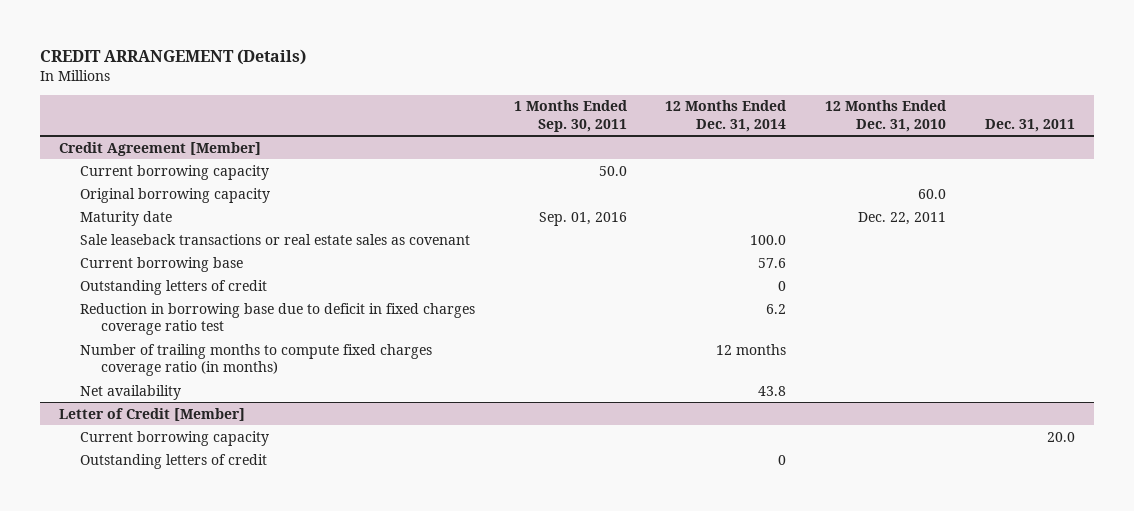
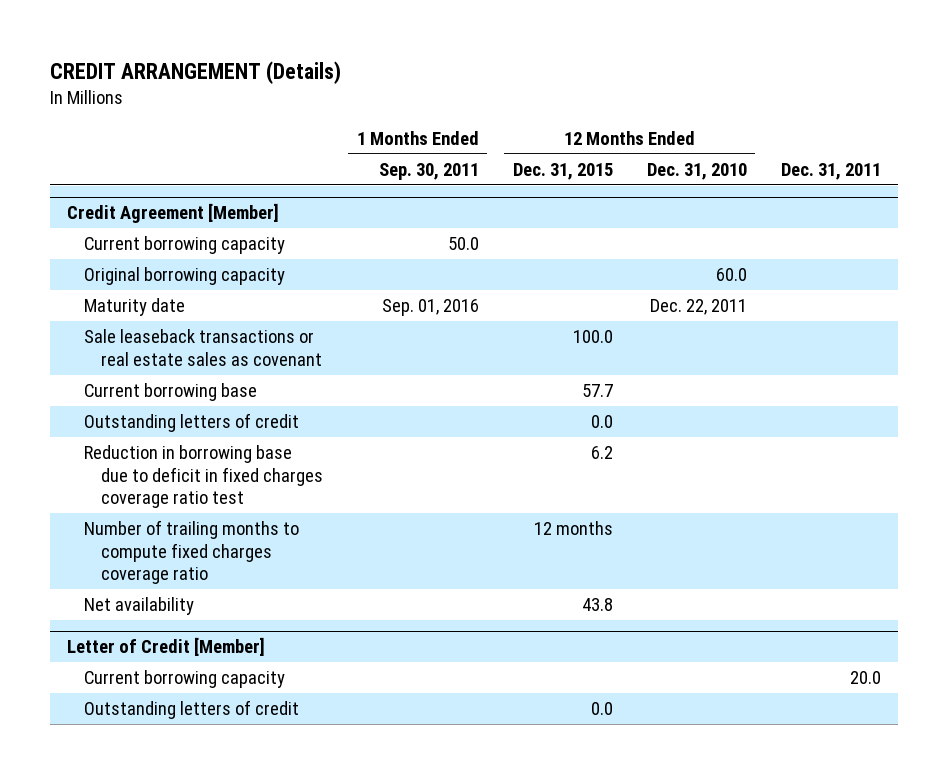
- | 1 Months Ended Sep. 30, 2011 | 12 Months Ended Dec. 31, 2014 | 12 Months Ended Dec. 31, 2010 | Dec. 31, 2011
+ | 1 Months Ended Sep. 30, 2011 | 12 Months Ended Dec. 31, 2015 | 12 Months Ended Dec. 31, 2010 | Dec. 31, 2011
@ Credit Agreement [Member]
- Number of trailing months to compute fixed charges coverage ratio (in months) | | 12 months | |
+ Number of trailing months to compute fixed charges coverage ratio | | 12 months | |

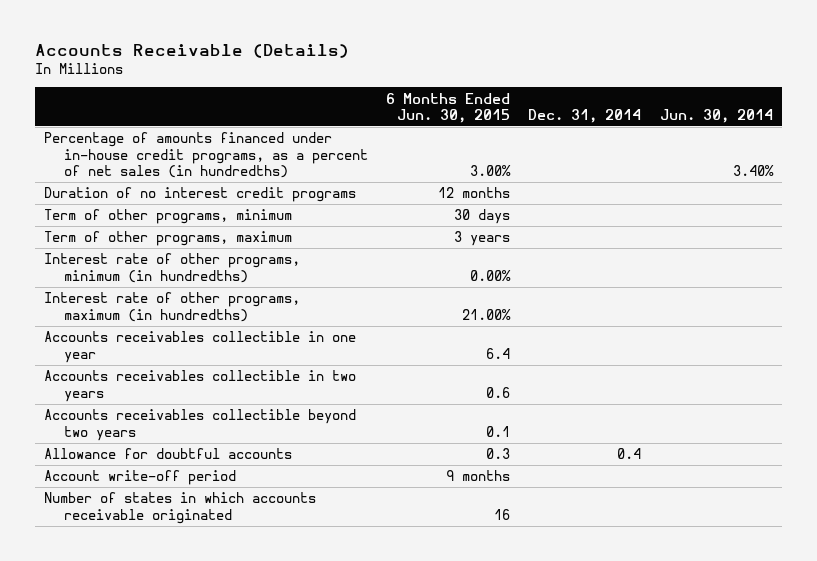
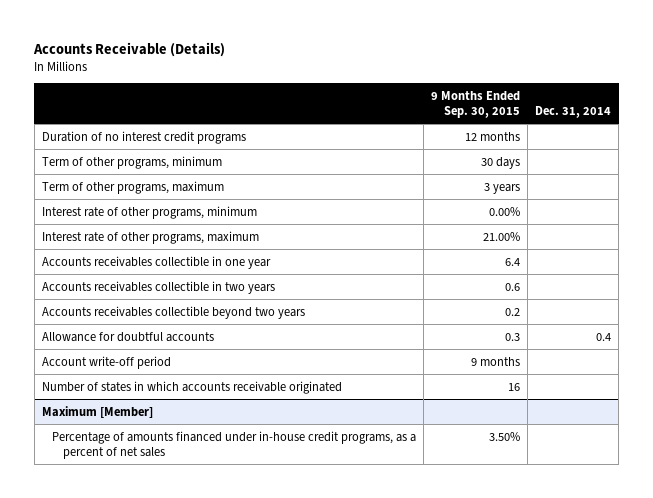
- | 6 Months Ended Jun. 30, 2015 | Dec. 31, 2014 | Jun. 30, 2014
+ | 9 Months Ended Sep. 30, 2015 | Dec. 31, 2014
- Percentage of amounts financed under in-house credit programs, as a percent of net sales (in hundredths) | 3.00% | | 3.40%
- Interest rate of other programs, minimum (in hundredths) | 0.00% | |
- Interest rate of other programs, maximum (in hundredths) | 21.00% | |
+ Interest rate of other programs, minimum | 0.00% |
+ Interest rate of other programs, maximum | 21.00% |
+ Maximum [Member]
+ Percentage of amounts financed under in-house credit programs, as a percent of net sales | 3.50% |

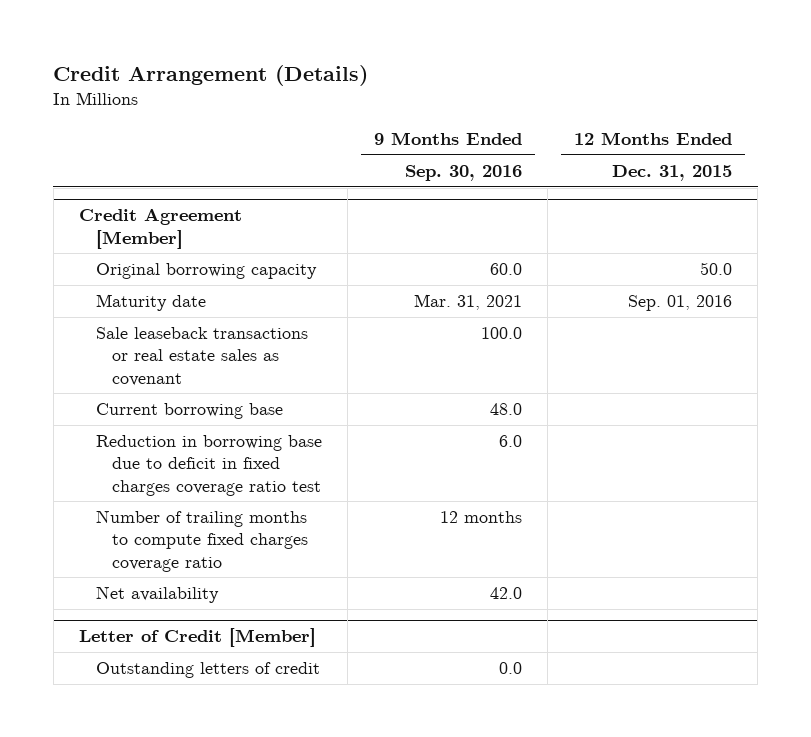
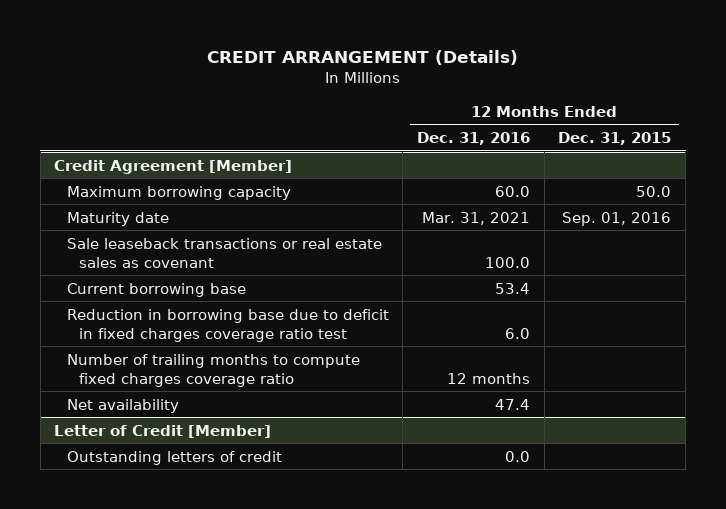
- Credit Arrangement (Details)
+ CREDIT ARRANGEMENT (Details)
- | 9 Months Ended Sep. 30, 2016 | 12 Months Ended Dec. 31, 2015
+ | 12 Months Ended Dec. 31, 2016 | 12 Months Ended Dec. 31, 2015
@ Credit Agreement [Member]
- Original borrowing capacity | 60.0 | 50.0
+ Maximum borrowing capacity | 60.0 | 50.0

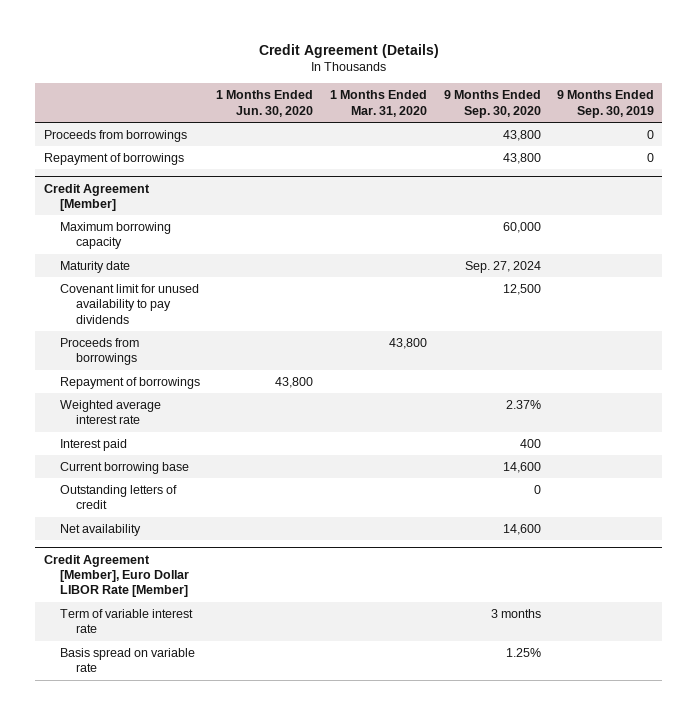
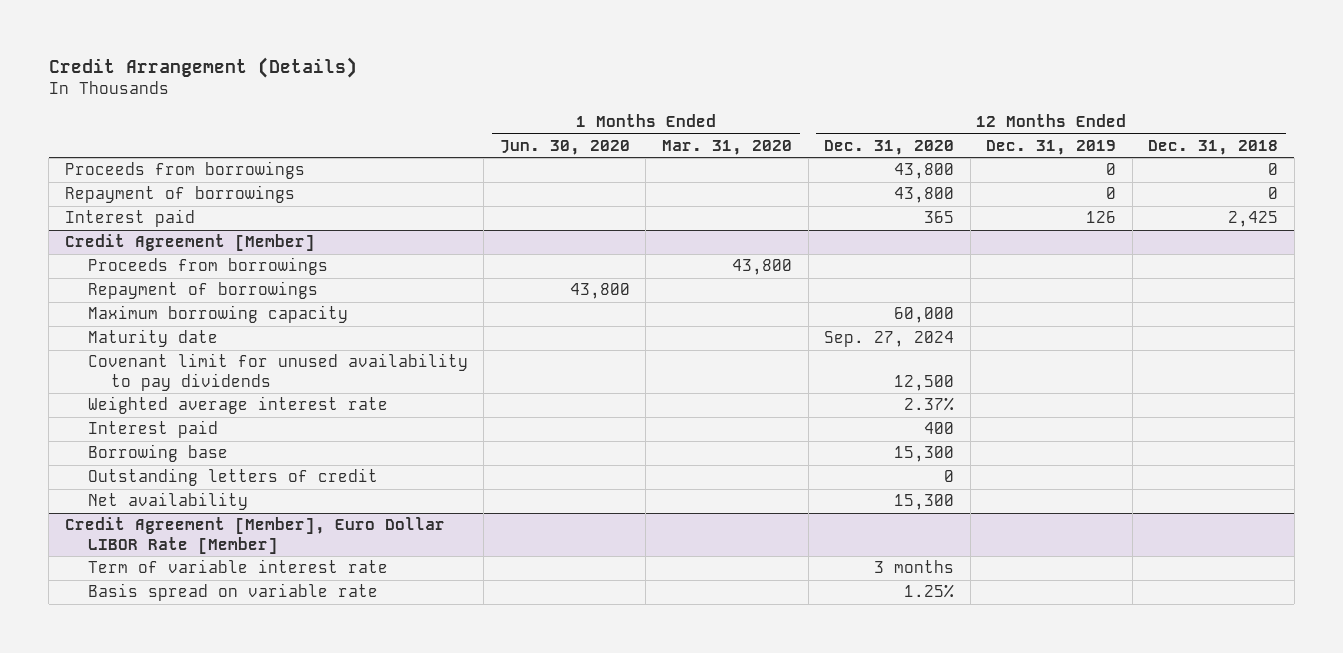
- Credit Agreement (Details)
+ Credit Arrangement (Details)
- | 1 Months Ended Jun. 30, 2020 | 1 Months Ended Mar. 31, 2020 | 9 Months Ended Sep. 30, 2020 | 9 Months Ended Sep. 30, 2019
+ | 1 Months Ended Jun. 30, 2020 | 1 Months Ended Mar. 31, 2020 | 12 Months Ended Dec. 31, 2020 | 12 Months Ended Dec. 31, 2019 | 12 Months Ended Dec. 31, 2018
+ Interest paid | | | 365 | 126 | 2,425
@ Credit Agreement [Member]
moved up: Proceeds from borrowings | | 43,800 | | |
moved up: Repayment of borrowings | 43,800 | | | |
- Current borrowing base | | | 14,600 |
+ Borrowing base | | | 15,300 | |

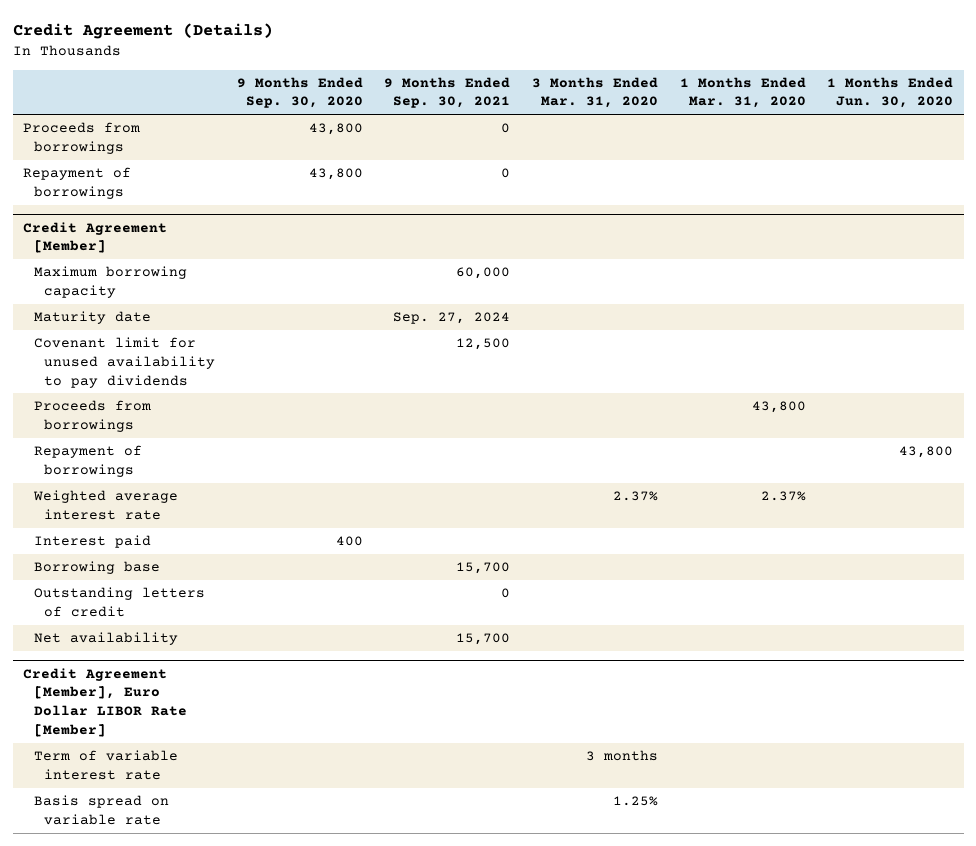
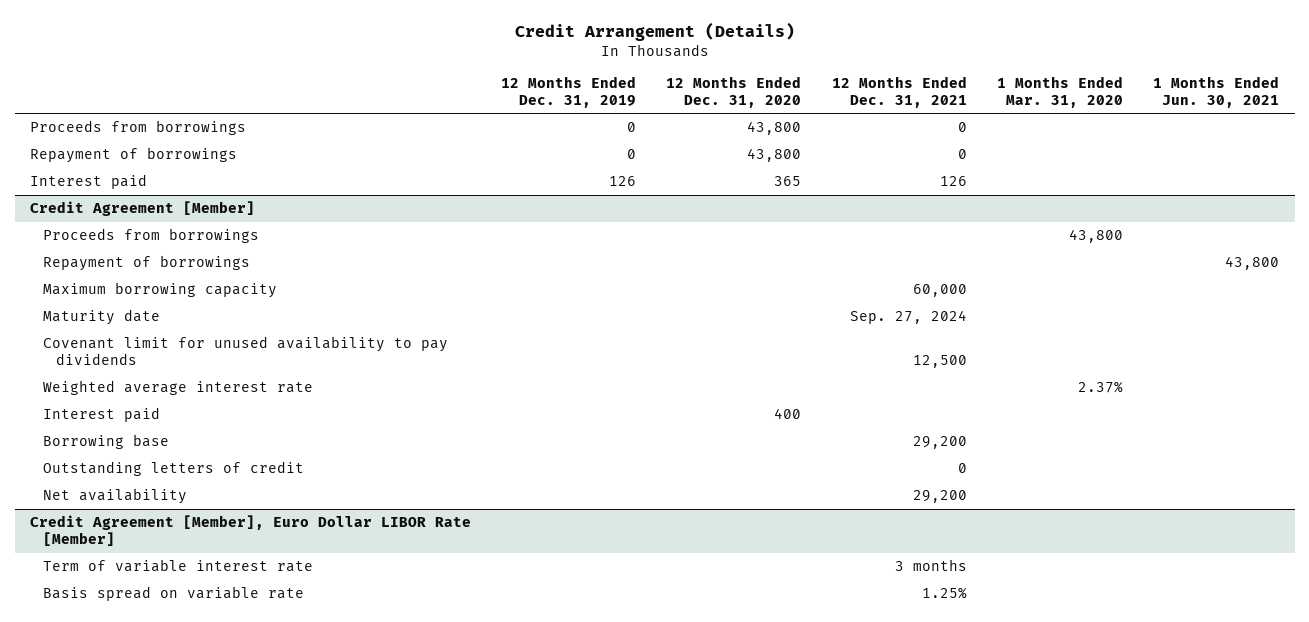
- Credit Agreement (Details)
+ Credit Arrangement (Details)
- | 9 Months Ended Sep. 30, 2020 | 9 Months Ended Sep. 30, 2021 | 3 Months Ended Mar. 31, 2020 | 1 Months Ended Mar. 31, 2020 | 1 Months Ended Jun. 30, 2020
+ | 12 Months Ended Dec. 31, 2019 | 12 Months Ended Dec. 31, 2020 | 12 Months Ended Dec. 31, 2021 | 1 Months Ended Mar. 31, 2020 | 1 Months Ended Jun. 30, 2021
+ Interest paid | 126 | 365 | 126 | |
@ Credit Agreement [Member]
moved up: Proceeds from borrowings | | | | 43,800 |
moved up: Repayment of borrowings | | | | | 43,800

